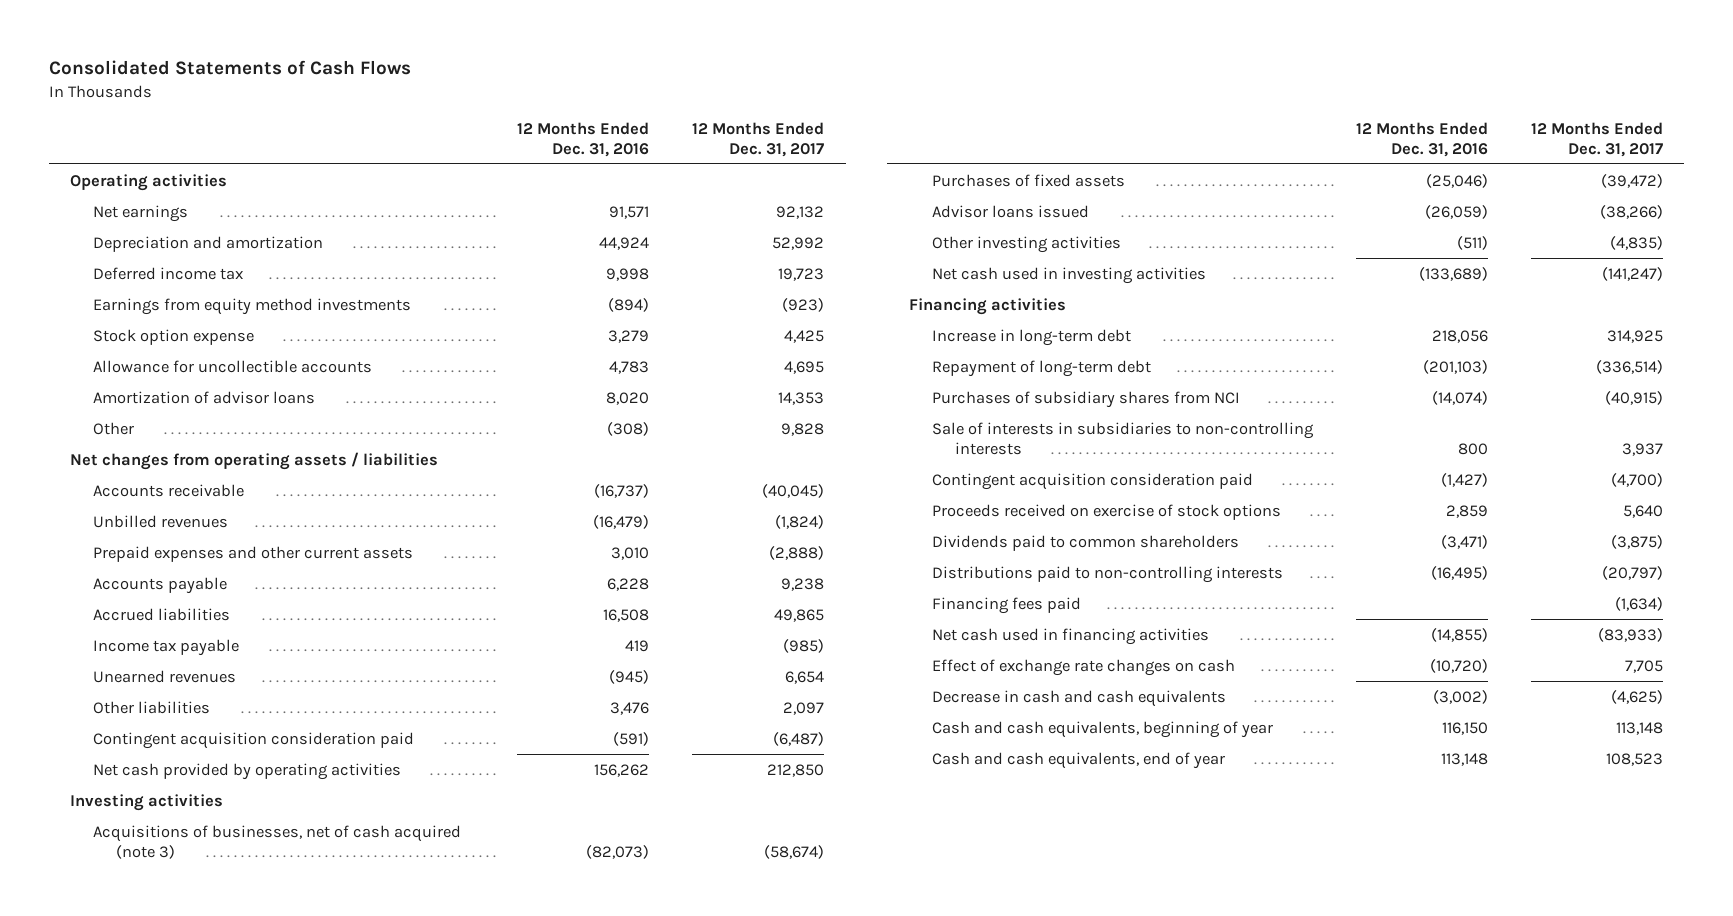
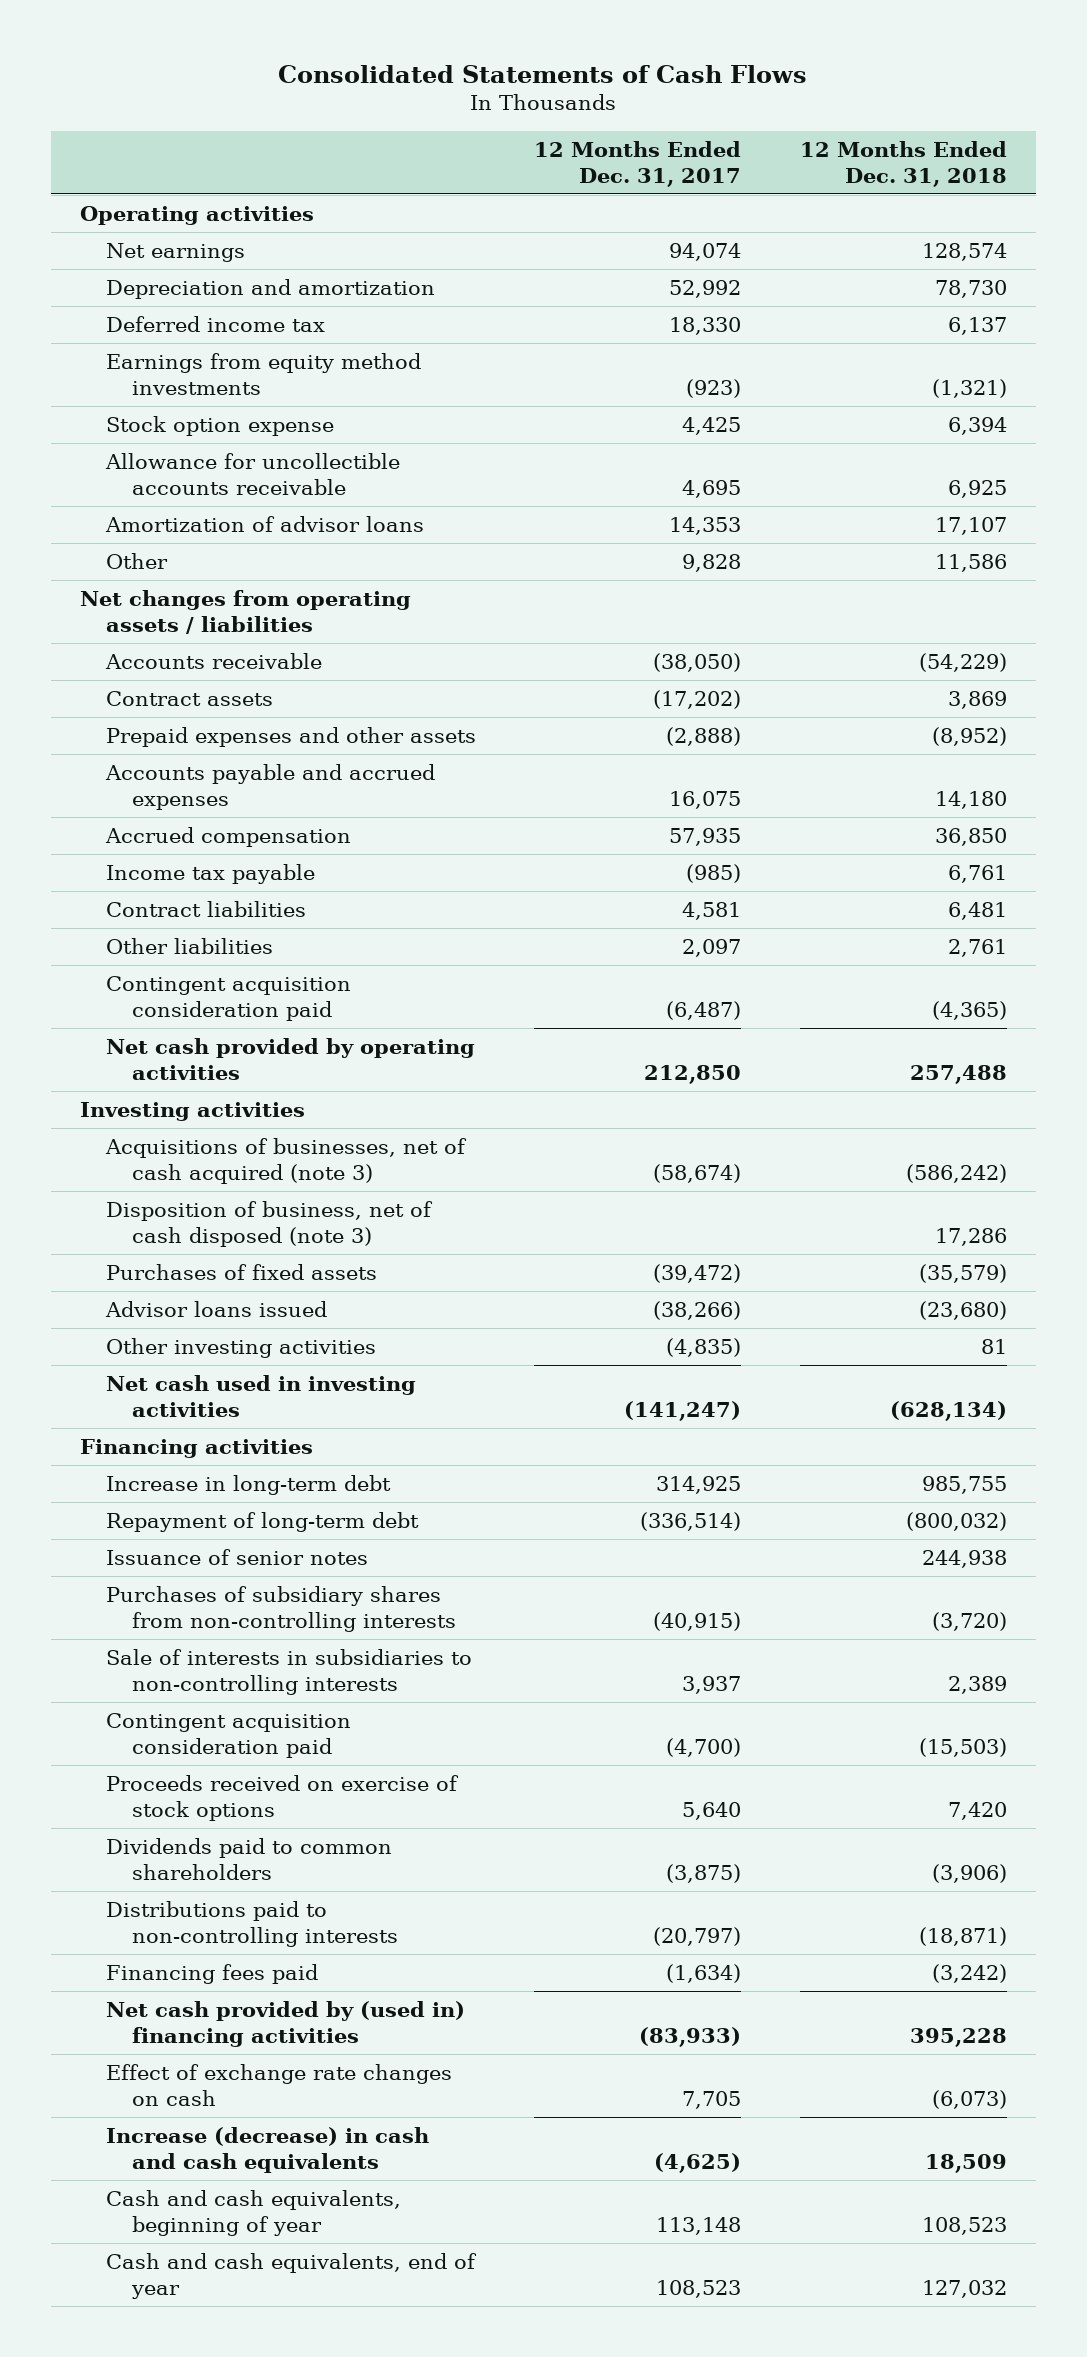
- | 12 Months Ended Dec. 31, 2016 | 12 Months Ended Dec. 31, 2017
+ | 12 Months Ended Dec. 31, 2017 | 12 Months Ended Dec. 31, 2018
- Net earnings | 91,571 | 92,132
+ Net earnings | 94,074 | 128,574
- Deferred income tax | 9,998 | 19,723
+ Deferred income tax | 18,330 | 6,137
- Allowance for uncollectible accounts | 4,783 | 4,695
+ Allowance for uncollectible accounts receivable | 4,695 | 6,925
- Accounts receivable | (16,737) | (40,045)
- Unbilled revenues | (16,479) | (1,824)
- Prepaid expenses and other current assets | 3,010 | (2,888)
- Accounts payable | 6,228 | 9,238
- Accrued liabilities | 16,508 | 49,865
+ Accounts receivable | (38,050) | (54,229)
+ Contract assets | (17,202) | 3,869
+ Prepaid expenses and other assets | (2,888) | (8,952)
+ Accounts payable and accrued expenses | 16,075 | 14,180
+ Accrued compensation | 57,935 | 36,850
- Unearned revenues | (945) | 6,654
+ Contract liabilities | 4,581 | 6,481
+ Disposition of business, net of cash disposed (note 3) | | 17,286
- Purchases of subsidiary shares from NCI | (14,074) | (40,915)
+ Issuance of senior notes | | 244,938
+ Purchases of subsidiary shares from non-controlling interests | (40,915) | (3,720)
- Net cash used in financing activities | (14,855) | (83,933)
+ Net cash provided by (used in) financing activities | (83,933) | 395,228
- Decrease in cash and cash equivalents | (3,002) | (4,625)
+ Increase (decrease) in cash and cash equivalents | (4,625) | 18,509

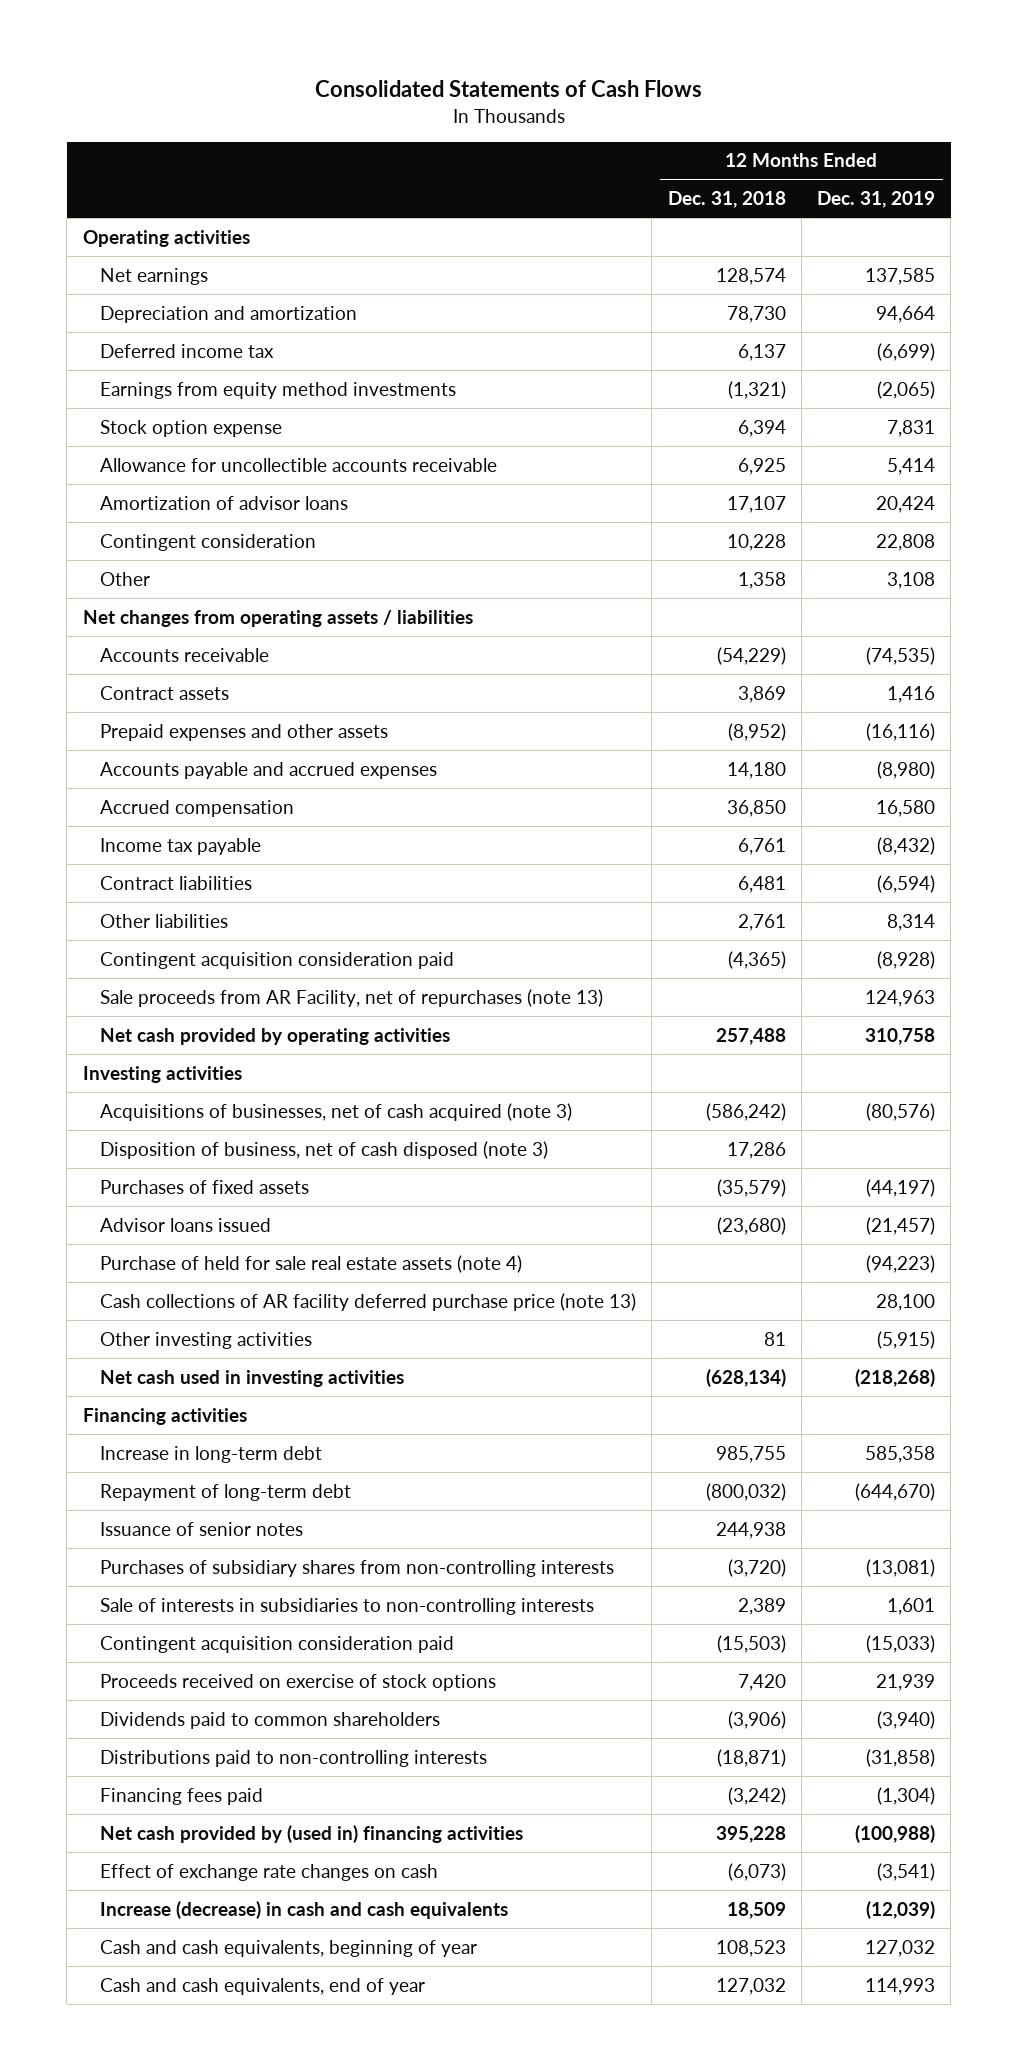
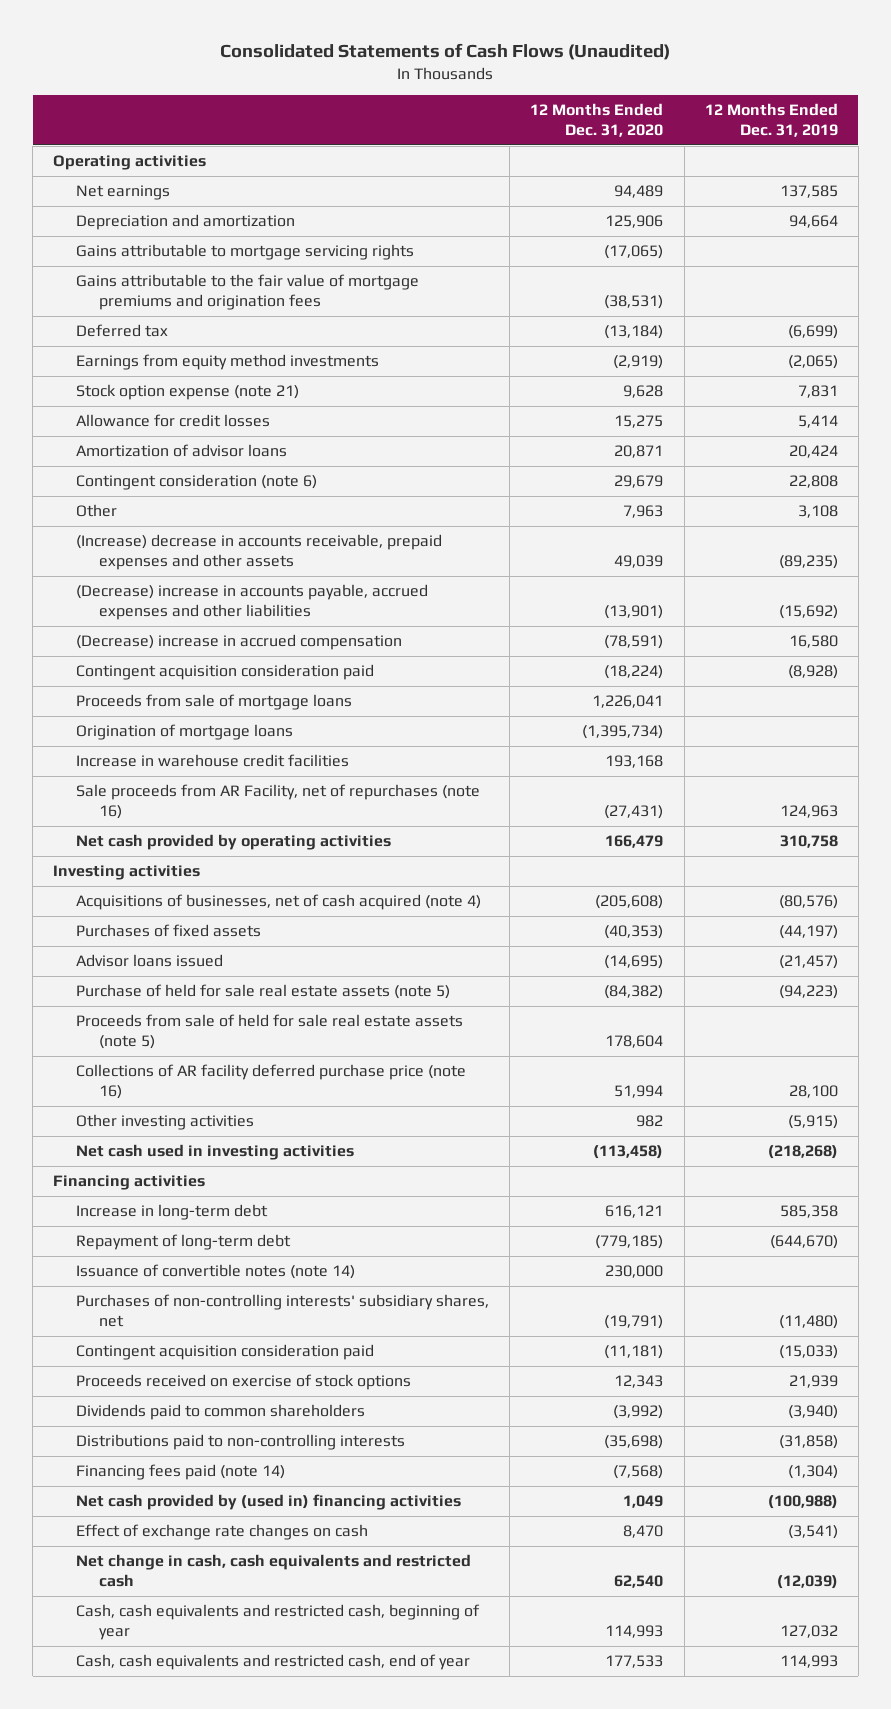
- Consolidated Statements of Cash Flows
+ Consolidated Statements of Cash Flows (Unaudited)
- | 12 Months Ended Dec. 31, 2018 | 12 Months Ended Dec. 31, 2019
+ | 12 Months Ended Dec. 31, 2020 | 12 Months Ended Dec. 31, 2019
- Deferred income tax | 6,137 | (6,699)
+ Gains attributable to mortgage servicing rights | (17,065) |
+ Gains attributable to the fair value of mortgage premiums and origination fees | (38,531) |
+ Deferred tax | (13,184) | (6,699)
- Stock option expense | 6,394 | 7,831
- Allowance for uncollectible accounts receivable | 6,925 | 5,414
+ Stock option expense (note 21) | 9,628 | 7,831
+ Allowance for credit losses | 15,275 | 5,414
- Contingent consideration | 10,228 | 22,808
+ Contingent consideration (note 6) | 29,679 | 22,808
- Net changes from operating assets / liabilities
- Accounts receivable | (54,229) | (74,535)
- Contract assets | 3,869 | 1,416
- Prepaid expenses and other assets | (8,952) | (16,116)
- Accounts payable and accrued expenses | 14,180 | (8,980)
- Accrued compensation | 36,850 | 16,580
- Income tax payable | 6,761 | (8,432)
- Contract liabilities | 6,481 | (6,594)
- Other liabilities | 2,761 | 8,314
+ (Increase) decrease in accounts receivable, prepaid expenses and other assets | 49,039 | (89,235)
+ (Decrease) increase in accounts payable, accrued expenses and other liabilities | (13,901) | (15,692)
+ (Decrease) increase in accrued compensation | (78,591) | 16,580
- Sale proceeds from AR Facility, net of repurchases (note 13) | | 124,963
+ Proceeds from sale of mortgage loans | 1,226,041 |
+ Origination of mortgage loans | (1,395,734) |
+ Increase in warehouse credit facilities | 193,168 |
+ Sale proceeds from AR Facility, net of repurchases (note 16) | (27,431) | 124,963
- Acquisitions of businesses, net of cash acquired (note 3) | (586,242) | (80,576)
- Disposition of business, net of cash disposed (note 3) | 17,286 |
+ Acquisitions of businesses, net of cash acquired (note 4) | (205,608) | (80,576)
- Purchase of held for sale real estate assets (note 4) | | (94,223)
- Cash collections of AR facility deferred purchase price (note 13) | | 28,100
+ Purchase of held for sale real estate assets (note 5) | (84,382) | (94,223)
+ Proceeds from sale of held for sale real estate assets (note 5) | 178,604 |
+ Collections of AR facility deferred purchase price (note 16) | 51,994 | 28,100
- Issuance of senior notes | 244,938 |
- Purchases of subsidiary shares from non-controlling interests | (3,720) | (13,081)
- Sale of interests in subsidiaries to non-controlling interests | 2,389 | 1,601
+ Issuance of convertible notes (note 14) | 230,000 |
+ Purchases of non-controlling interests' subsidiary shares, net | (19,791) | (11,480)
- Financing fees paid | (3,242) | (1,304)
+ Financing fees paid (note 14) | (7,568) | (1,304)
- Increase (decrease) in cash and cash equivalents | 18,509 | (12,039)
- Cash and cash equivalents, beginning of year | 108,523 | 127,032
- Cash and cash equivalents, end of year | 127,032 | 114,993
+ Net change in cash, cash equivalents and restricted cash | 62,540 | (12,039)
+ Cash, cash equivalents and restricted cash, beginning of year | 114,993 | 127,032
+ Cash, cash equivalents and restricted cash, end of year | 177,533 | 114,993

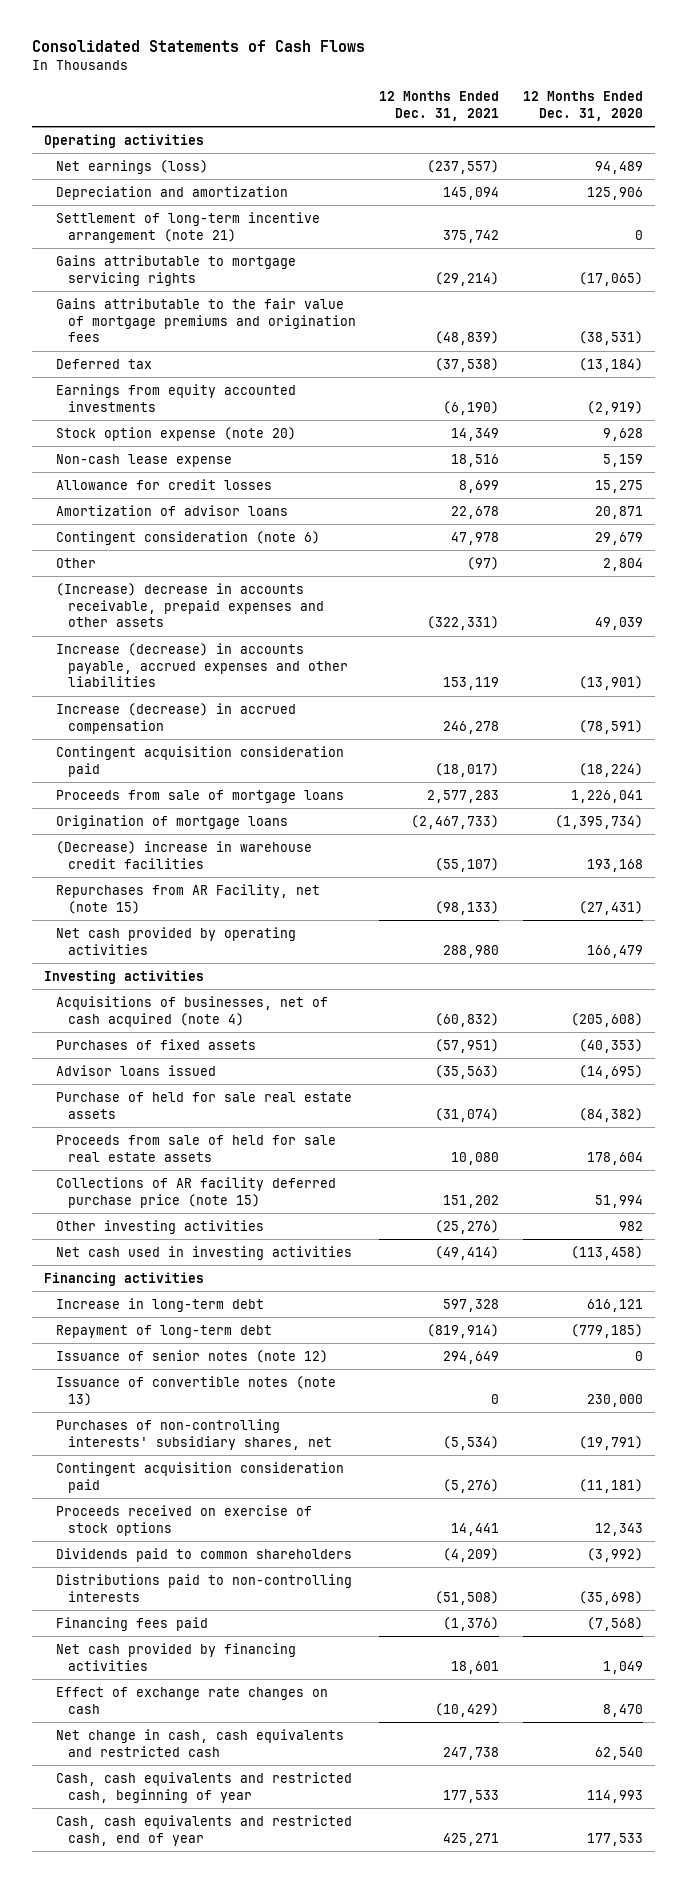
- Consolidated Statements of Cash Flows (Unaudited)
+ Consolidated Statements of Cash Flows
- | 12 Months Ended Dec. 31, 2020 | 12 Months Ended Dec. 31, 2019
+ | 12 Months Ended Dec. 31, 2021 | 12 Months Ended Dec. 31, 2020
- Net earnings | 94,489 | 137,585
+ Net earnings (loss) | (237,557) | 94,489
+ Settlement of long-term incentive arrangement (note 21) | 375,742 | 0
- Earnings from equity method investments | (2,919) | (2,065)
- Stock option expense (note 21) | 9,628 | 7,831
+ Earnings from equity accounted investments | (6,190) | (2,919)
+ Stock option expense (note 20) | 14,349 | 9,628
+ Non-cash lease expense | 18,516 | 5,159
- Other | 7,963 | 3,108
+ Other | (97) | 2,804
- (Decrease) increase in accounts payable, accrued expenses and other liabilities | (13,901) | (15,692)
- (Decrease) increase in accrued compensation | (78,591) | 16,580
+ Increase (decrease) in accounts payable, accrued expenses and other liabilities | 153,119 | (13,901)
+ Increase (decrease) in accrued compensation | 246,278 | (78,591)
- Increase in warehouse credit facilities | 193,168 |
- Sale proceeds from AR Facility, net of repurchases (note 16) | (27,431) | 124,963
+ (Decrease) increase in warehouse credit facilities | (55,107) | 193,168
+ Repurchases from AR Facility, net (note 15) | (98,133) | (27,431)
- Purchase of held for sale real estate assets (note 5) | (84,382) | (94,223)
- Proceeds from sale of held for sale real estate assets (note 5) | 178,604 |
- Collections of AR facility deferred purchase price (note 16) | 51,994 | 28,100
+ Purchase of held for sale real estate assets | (31,074) | (84,382)
+ Proceeds from sale of held for sale real estate assets | 10,080 | 178,604
+ Collections of AR facility deferred purchase price (note 15) | 151,202 | 51,994
- Issuance of convertible notes (note 14) | 230,000 |
+ Issuance of senior notes (note 12) | 294,649 | 0
+ Issuance of convertible notes (note 13) | 0 | 230,000
- Financing fees paid (note 14) | (7,568) | (1,304)
- Net cash provided by (used in) financing activities | 1,049 | (100,988)
+ Financing fees paid | (1,376) | (7,568)
+ Net cash provided by financing activities | 18,601 | 1,049

